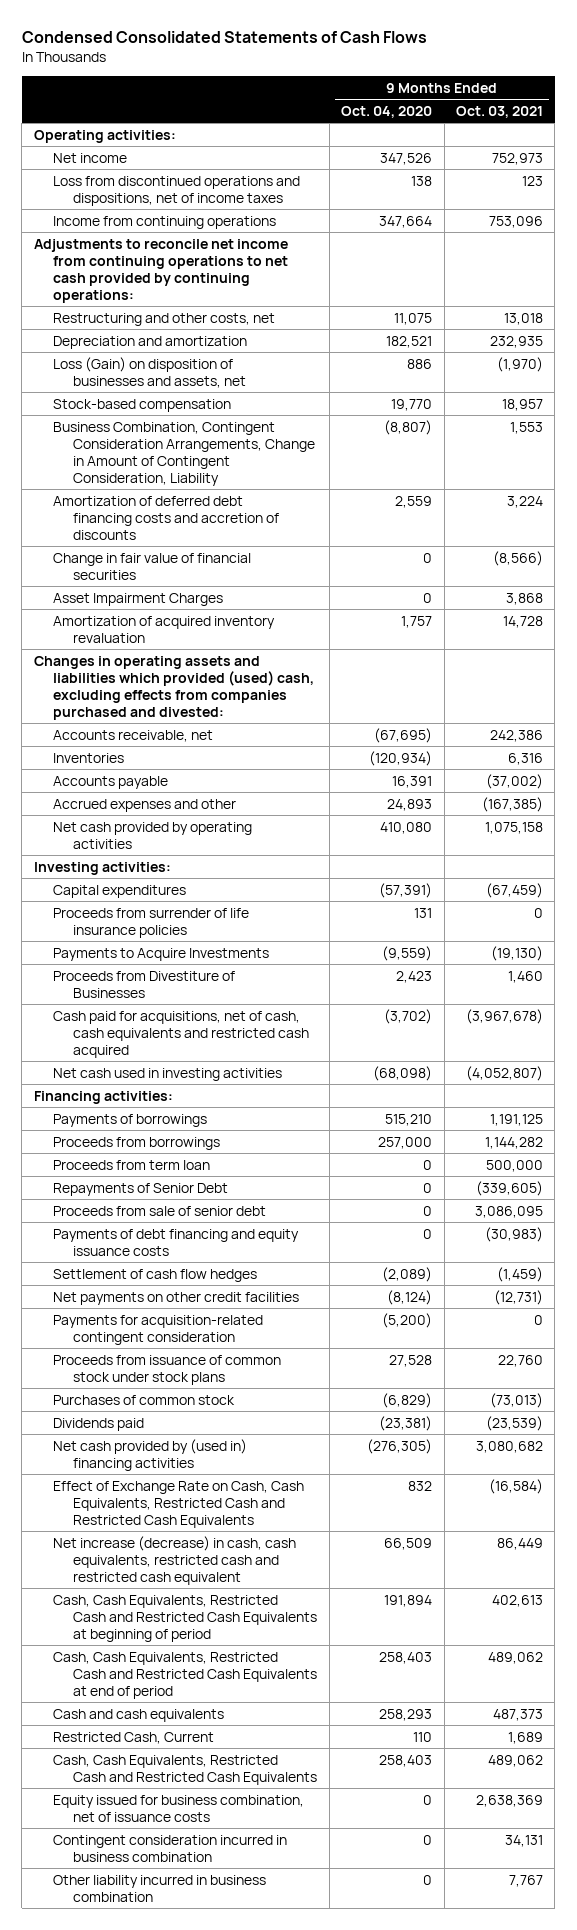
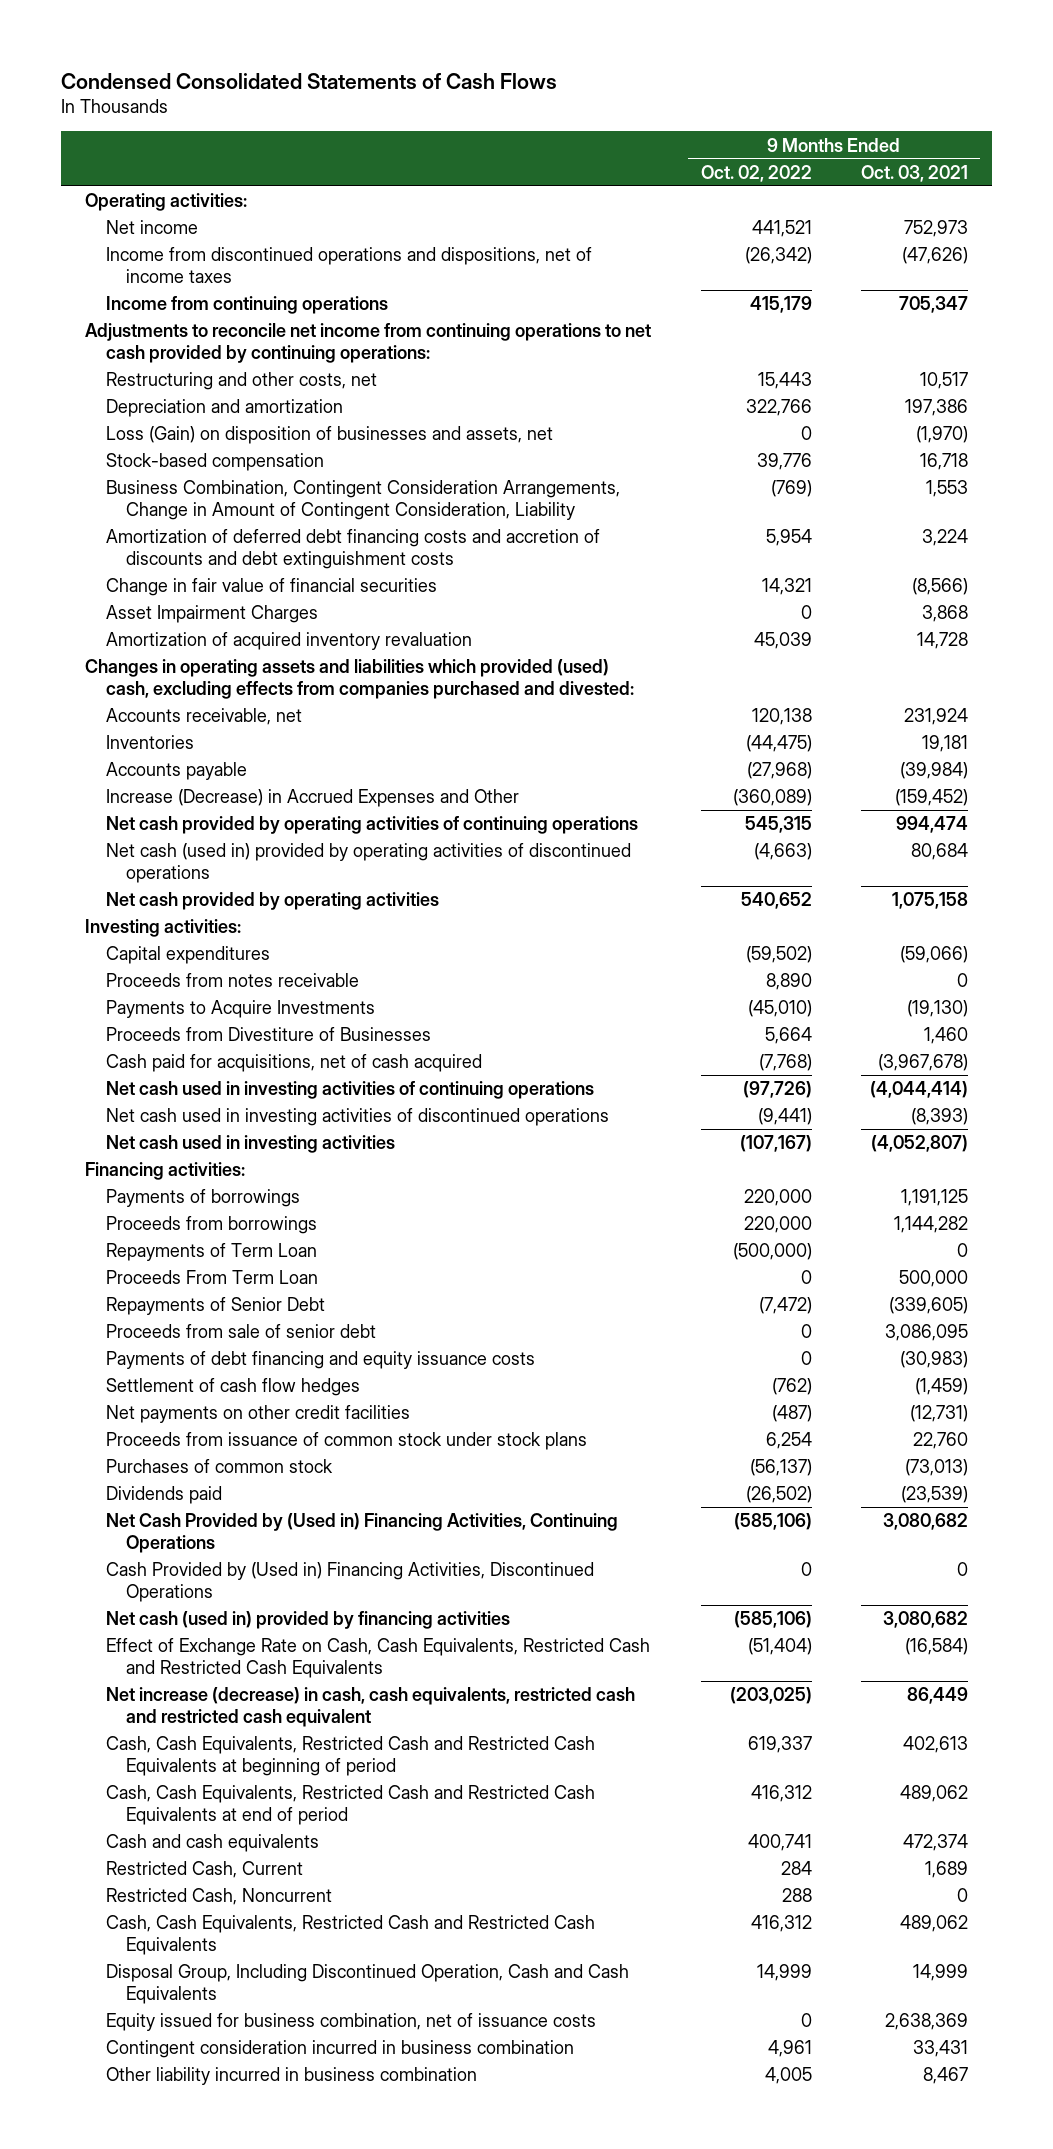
- | 9 Months Ended Oct. 04, 2020 | 9 Months Ended Oct. 03, 2021
+ | 9 Months Ended Oct. 02, 2022 | 9 Months Ended Oct. 03, 2021
- Loss from discontinued operations and dispositions, net of income taxes | 138 | 123
- Income from continuing operations | 347,664 | 753,096
+ Income from discontinued operations and dispositions, net of income taxes | (26,342) | (47,626)
+ Income from continuing operations | 415,179 | 705,347
- Restructuring and other costs, net | 11,075 | 13,018
- Depreciation and amortization | 182,521 | 232,935
+ Restructuring and other costs, net | 15,443 | 10,517
+ Depreciation and amortization | 322,766 | 197,386
- Stock-based compensation | 19,770 | 18,957
+ Stock-based compensation | 39,776 | 16,718
- Amortization of deferred debt financing costs and accretion of discounts | 2,559 | 3,224
+ Amortization of deferred debt financing costs and accretion of discounts and debt extinguishment costs | 5,954 | 3,224
- Accounts receivable, net | (67,695) | 242,386
- Inventories | (120,934) | 6,316
- Accounts payable | 16,391 | (37,002)
- Accrued expenses and other | 24,893 | (167,385)
+ Accounts receivable, net | 120,138 | 231,924
+ Inventories | (44,475) | 19,181
+ Accounts payable | (27,968) | (39,984)
+ Increase (Decrease) in Accrued Expenses and Other | (360,089) | (159,452)
+ Net cash provided by operating activities of continuing operations | 545,315 | 994,474
+ Net cash (used in) provided by operating activities of discontinued operations | (4,663) | 80,684
- Capital expenditures | (57,391) | (67,459)
- Proceeds from surrender of life insurance policies | 131 | 0
+ Capital expenditures | (59,502) | (59,066)
+ Proceeds from notes receivable | 8,890 | 0
- Cash paid for acquisitions, net of cash, cash equivalents and restricted cash acquired | (3,702) | (3,967,678)
+ Cash paid for acquisitions, net of cash acquired | (7,768) | (3,967,678)
+ Net cash used in investing activities of continuing operations | (97,726) | (4,044,414)
+ Net cash used in investing activities of discontinued operations | (9,441) | (8,393)
- Proceeds from term loan | 0 | 500,000
+ Repayments of Term Loan | (500,000) | 0
+ Proceeds From Term Loan | 0 | 500,000
- Payments for acquisition-related contingent consideration | (5,200) | 0
- Net cash provided by (used in) financing activities | (276,305) | 3,080,682
+ Net Cash Provided by (Used in) Financing Activities, Continuing Operations | (585,106) | 3,080,682
+ Cash Provided by (Used in) Financing Activities, Discontinued Operations | 0 | 0
+ Net cash (used in) provided by financing activities | (585,106) | 3,080,682
- Cash and cash equivalents | 258,293 | 487,373
+ Cash and cash equivalents | 400,741 | 472,374
+ Restricted Cash, Noncurrent | 288 | 0
+ Disposal Group, Including Discontinued Operation, Cash and Cash Equivalents | 14,999 | 14,999
- Contingent consideration incurred in business combination | 0 | 34,131
- Other liability incurred in business combination | 0 | 7,767
+ Contingent consideration incurred in business combination | 4,961 | 33,431
+ Other liability incurred in business combination | 4,005 | 8,467

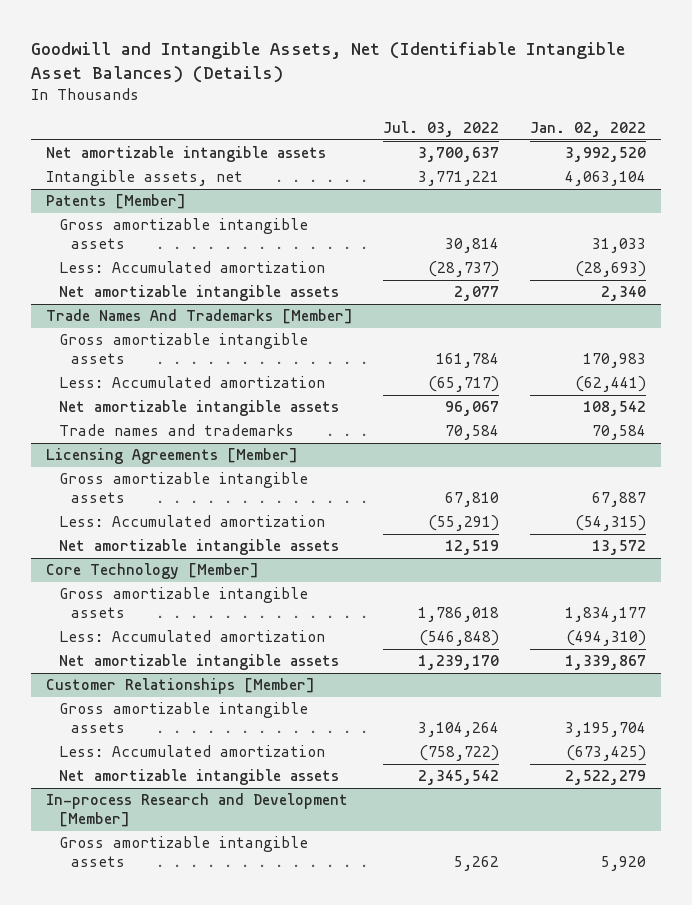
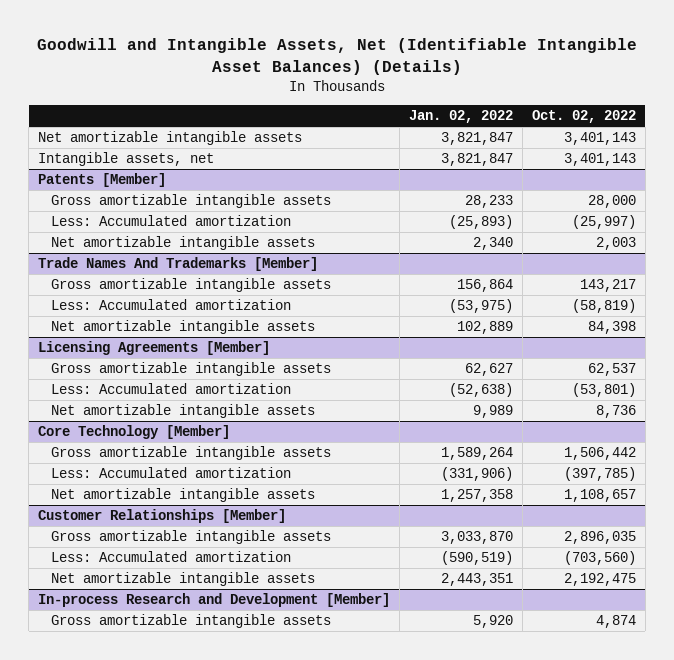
- | Jul. 03, 2022 | Jan. 02, 2022
+ | Jan. 02, 2022 | Oct. 02, 2022
- Net amortizable intangible assets | 3,700,637 | 3,992,520
- Intangible assets, net | 3,771,221 | 4,063,104
+ Net amortizable intangible assets | 3,821,847 | 3,401,143
+ Intangible assets, net | 3,821,847 | 3,401,143
@ Patents [Member]
- Gross amortizable intangible assets | 30,814 | 31,033
- Less: Accumulated amortization | (28,737) | (28,693)
+ Gross amortizable intangible assets | 28,233 | 28,000
+ Less: Accumulated amortization | (25,893) | (25,997)
@ Trade Names And Trademarks [Member]
- Gross amortizable intangible assets | 161,784 | 170,983
- Less: Accumulated amortization | (65,717) | (62,441)
- Net amortizable intangible assets | 96,067 | 108,542
- Trade names and trademarks | 70,584 | 70,584
+ Gross amortizable intangible assets | 156,864 | 143,217
+ Less: Accumulated amortization | (53,975) | (58,819)
+ Net amortizable intangible assets | 102,889 | 84,398
@ Licensing Agreements [Member]
- Gross amortizable intangible assets | 67,810 | 67,887
- Less: Accumulated amortization | (55,291) | (54,315)
- Net amortizable intangible assets | 12,519 | 13,572
+ Gross amortizable intangible assets | 62,627 | 62,537
+ Less: Accumulated amortization | (52,638) | (53,801)
+ Net amortizable intangible assets | 9,989 | 8,736
@ Core Technology [Member]
- Gross amortizable intangible assets | 1,786,018 | 1,834,177
- Less: Accumulated amortization | (546,848) | (494,310)
- Net amortizable intangible assets | 1,239,170 | 1,339,867
+ Gross amortizable intangible assets | 1,589,264 | 1,506,442
+ Less: Accumulated amortization | (331,906) | (397,785)
+ Net amortizable intangible assets | 1,257,358 | 1,108,657
@ Customer Relationships [Member]
- Gross amortizable intangible assets | 3,104,264 | 3,195,704
- Less: Accumulated amortization | (758,722) | (673,425)
- Net amortizable intangible assets | 2,345,542 | 2,522,279
+ Gross amortizable intangible assets | 3,033,870 | 2,896,035
+ Less: Accumulated amortization | (590,519) | (703,560)
+ Net amortizable intangible assets | 2,443,351 | 2,192,475

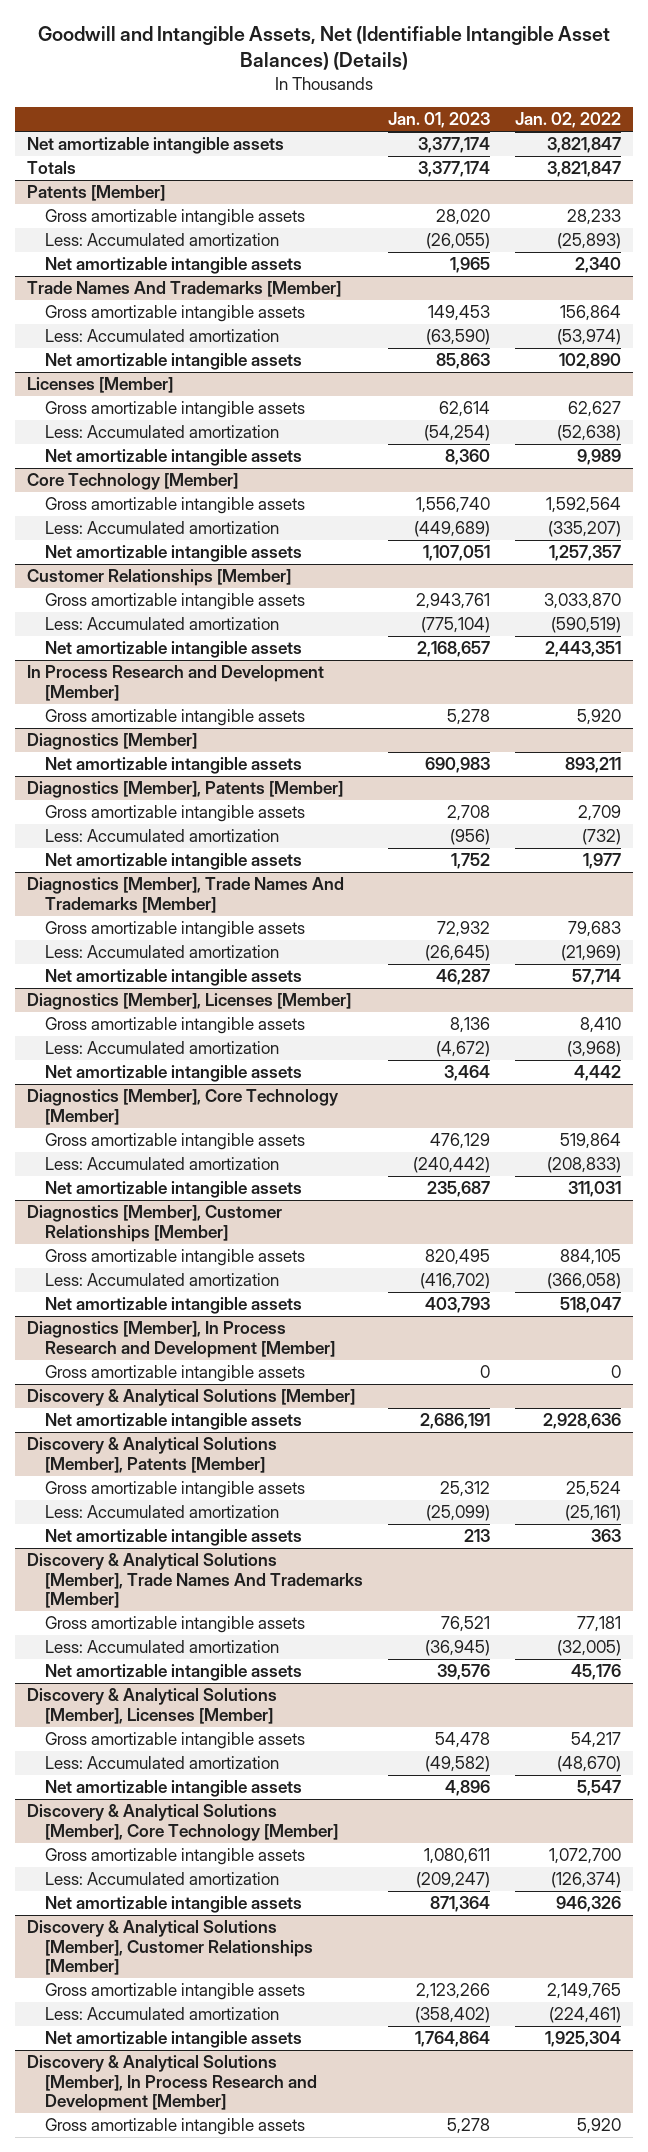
- | Jan. 02, 2022 | Oct. 02, 2022
+ | Jan. 01, 2023 | Jan. 02, 2022
- Intangible assets, net | 3,821,847 | 3,401,143
+ Totals | 3,377,174 | 3,821,847
@ Trade Names And Trademarks [Member]
- Less: Accumulated amortization | (53,975) | (58,819)
- Net amortizable intangible assets | 102,889 | 84,398
- Licensing Agreements [Member]
@ Trade Names And Trademarks [Member]
+ Less: Accumulated amortization | (63,590) | (53,974)
+ Net amortizable intangible assets | 85,863 | 102,890
+ Licenses [Member]
@ Core Technology [Member]
- Gross amortizable intangible assets | 1,589,264 | 1,506,442
- Less: Accumulated amortization | (331,906) | (397,785)
- Net amortizable intangible assets | 1,257,358 | 1,108,657
+ Gross amortizable intangible assets | 1,556,740 | 1,592,564
+ Less: Accumulated amortization | (449,689) | (335,207)
+ Net amortizable intangible assets | 1,107,051 | 1,257,357
- In-process Research and Development [Member]
+ In Process Research and Development [Member]
+ Diagnostics [Member]
+ Net amortizable intangible assets | 690,983 | 893,211
+ Diagnostics [Member], Patents [Member]
+ Gross amortizable intangible assets | 2,708 | 2,709
+ Less: Accumulated amortization | (956) | (732)
+ Net amortizable intangible assets | 1,752 | 1,977
+ Diagnostics [Member], Trade Names And Trademarks [Member]
+ Gross amortizable intangible assets | 72,932 | 79,683
+ Less: Accumulated amortization | (26,645) | (21,969)
+ Net amortizable intangible assets | 46,287 | 57,714
+ Diagnostics [Member], Licenses [Member]
+ Gross amortizable intangible assets | 8,136 | 8,410
+ Less: Accumulated amortization | (4,672) | (3,968)
+ Net amortizable intangible assets | 3,464 | 4,442
+ Diagnostics [Member], Core Technology [Member]
+ Gross amortizable intangible assets | 476,129 | 519,864
+ Less: Accumulated amortization | (240,442) | (208,833)
+ Net amortizable intangible assets | 235,687 | 311,031
+ Diagnostics [Member], Customer Relationships [Member]
+ Gross amortizable intangible assets | 820,495 | 884,105
+ Less: Accumulated amortization | (416,702) | (366,058)
+ Net amortizable intangible assets | 403,793 | 518,047
+ Diagnostics [Member], In Process Research and Development [Member]
+ Gross amortizable intangible assets | 0 | 0
+ Discovery & Analytical Solutions [Member]
+ Net amortizable intangible assets | 2,686,191 | 2,928,636
+ Discovery & Analytical Solutions [Member], Patents [Member]
+ Gross amortizable intangible assets | 25,312 | 25,524
+ Less: Accumulated amortization | (25,099) | (25,161)
+ Net amortizable intangible assets | 213 | 363
+ Discovery & Analytical Solutions [Member], Trade Names And Trademarks [Member]
+ Gross amortizable intangible assets | 76,521 | 77,181
+ Less: Accumulated amortization | (36,945) | (32,005)
+ Net amortizable intangible assets | 39,576 | 45,176
+ Discovery & Analytical Solutions [Member], Licenses [Member]
+ Gross amortizable intangible assets | 54,478 | 54,217
+ Less: Accumulated amortization | (49,582) | (48,670)
+ Net amortizable intangible assets | 4,896 | 5,547
+ Discovery & Analytical Solutions [Member], Core Technology [Member]
+ Gross amortizable intangible assets | 1,080,611 | 1,072,700
+ Less: Accumulated amortization | (209,247) | (126,374)
+ Net amortizable intangible assets | 871,364 | 946,326
+ Discovery & Analytical Solutions [Member], Customer Relationships [Member]
+ Gross amortizable intangible assets | 2,123,266 | 2,149,765
+ Less: Accumulated amortization | (358,402) | (224,461)
+ Net amortizable intangible assets | 1,764,864 | 1,925,304
+ Discovery & Analytical Solutions [Member], In Process Research and Development [Member]
+ Gross amortizable intangible assets | 5,278 | 5,920

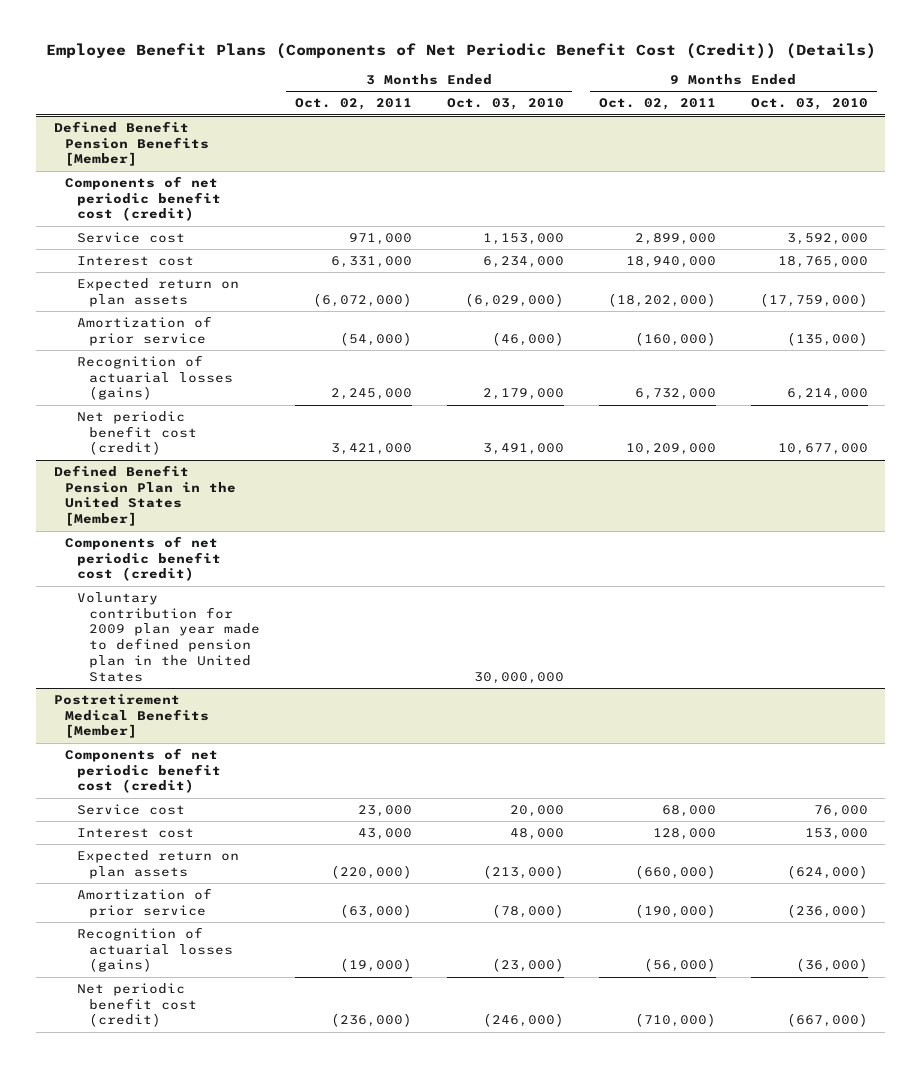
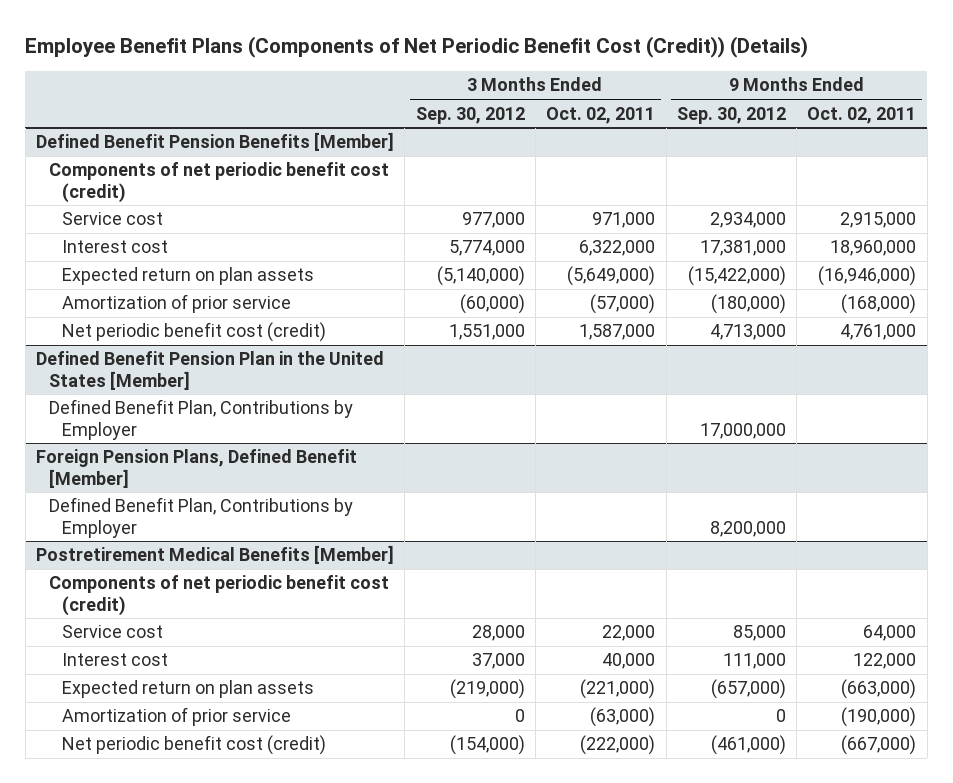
- | 3 Months Ended Oct. 02, 2011 | 3 Months Ended Oct. 03, 2010 | 9 Months Ended Oct. 02, 2011 | 9 Months Ended Oct. 03, 2010
+ | 3 Months Ended Sep. 30, 2012 | 3 Months Ended Oct. 02, 2011 | 9 Months Ended Sep. 30, 2012 | 9 Months Ended Oct. 02, 2011
@ Defined Benefit Pension Benefits [Member]
- Service cost | 971,000 | 1,153,000 | 2,899,000 | 3,592,000
- Interest cost | 6,331,000 | 6,234,000 | 18,940,000 | 18,765,000
- Expected return on plan assets | (6,072,000) | (6,029,000) | (18,202,000) | (17,759,000)
- Amortization of prior service | (54,000) | (46,000) | (160,000) | (135,000)
- Recognition of actuarial losses (gains) | 2,245,000 | 2,179,000 | 6,732,000 | 6,214,000
- Net periodic benefit cost (credit) | 3,421,000 | 3,491,000 | 10,209,000 | 10,677,000
+ Service cost | 977,000 | 971,000 | 2,934,000 | 2,915,000
+ Interest cost | 5,774,000 | 6,322,000 | 17,381,000 | 18,960,000
+ Expected return on plan assets | (5,140,000) | (5,649,000) | (15,422,000) | (16,946,000)
+ Amortization of prior service | (60,000) | (57,000) | (180,000) | (168,000)
+ Net periodic benefit cost (credit) | 1,551,000 | 1,587,000 | 4,713,000 | 4,761,000
@ Defined Benefit Pension Plan in the United States [Member]
- Components of net periodic benefit cost (credit)
- Voluntary contribution for 2009 plan year made to defined pension plan in the United States | | 30,000,000 | |
+ Defined Benefit Plan, Contributions by Employer | | | 17,000,000 |
+ Foreign Pension Plans, Defined Benefit [Member]
+ Defined Benefit Plan, Contributions by Employer | | | 8,200,000 |
@ Postretirement Medical Benefits [Member]
- Service cost | 23,000 | 20,000 | 68,000 | 76,000
- Interest cost | 43,000 | 48,000 | 128,000 | 153,000
- Expected return on plan assets | (220,000) | (213,000) | (660,000) | (624,000)
+ Service cost | 28,000 | 22,000 | 85,000 | 64,000
+ Interest cost | 37,000 | 40,000 | 111,000 | 122,000
+ Expected return on plan assets | (219,000) | (221,000) | (657,000) | (663,000)
- Recognition of actuarial losses (gains) | (19,000) | (23,000) | (56,000) | (36,000)
- Net periodic benefit cost (credit) | (236,000) | (246,000) | (710,000) | (667,000)
+ Net periodic benefit cost (credit) | (154,000) | (222,000) | (461,000) | (667,000)

